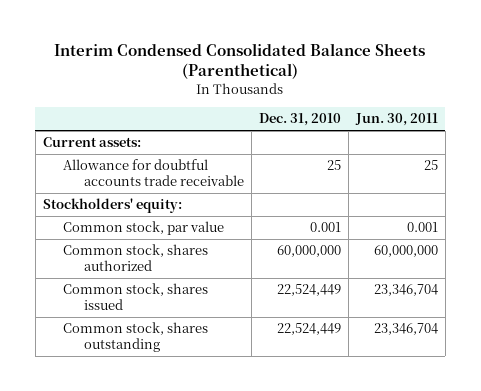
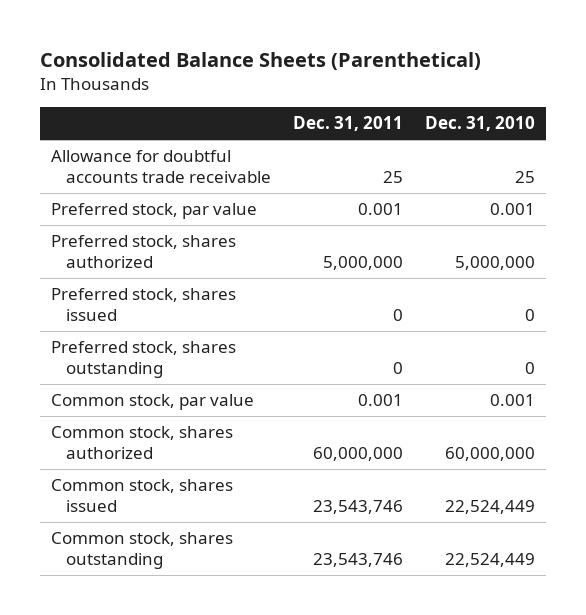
- Interim Condensed Consolidated Balance Sheets (Parenthetical)
+ Consolidated Balance Sheets (Parenthetical)
- | Dec. 31, 2010 | Jun. 30, 2011
+ | Dec. 31, 2011 | Dec. 31, 2010
- Current assets:
- Stockholders' equity:
+ Preferred stock, par value | 0.001 | 0.001
+ Preferred stock, shares authorized | 5,000,000 | 5,000,000
+ Preferred stock, shares issued | 0 | 0
+ Preferred stock, shares outstanding | 0 | 0

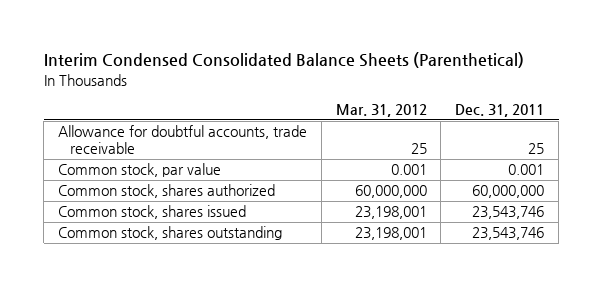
- Consolidated Balance Sheets (Parenthetical)
+ Interim Condensed Consolidated Balance Sheets (Parenthetical)
- | Dec. 31, 2011 | Dec. 31, 2010
+ | Mar. 31, 2012 | Dec. 31, 2011
- Allowance for doubtful accounts trade receivable | 25 | 25
- Preferred stock, par value | 0.001 | 0.001
- Preferred stock, shares authorized | 5,000,000 | 5,000,000
- Preferred stock, shares issued | 0 | 0
- Preferred stock, shares outstanding | 0 | 0
+ Allowance for doubtful accounts, trade receivable | 25 | 25

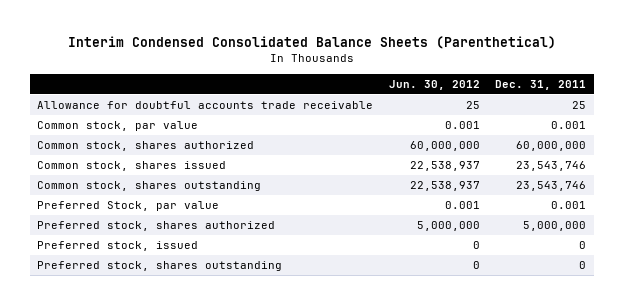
- | Mar. 31, 2012 | Dec. 31, 2011
+ | Jun. 30, 2012 | Dec. 31, 2011
- Allowance for doubtful accounts, trade receivable | 25 | 25
+ Allowance for doubtful accounts trade receivable | 25 | 25
+ Preferred Stock, par value | 0.001 | 0.001
+ Preferred stock, shares authorized | 5,000,000 | 5,000,000
+ Preferred stock, issued | 0 | 0
+ Preferred stock, shares outstanding | 0 | 0

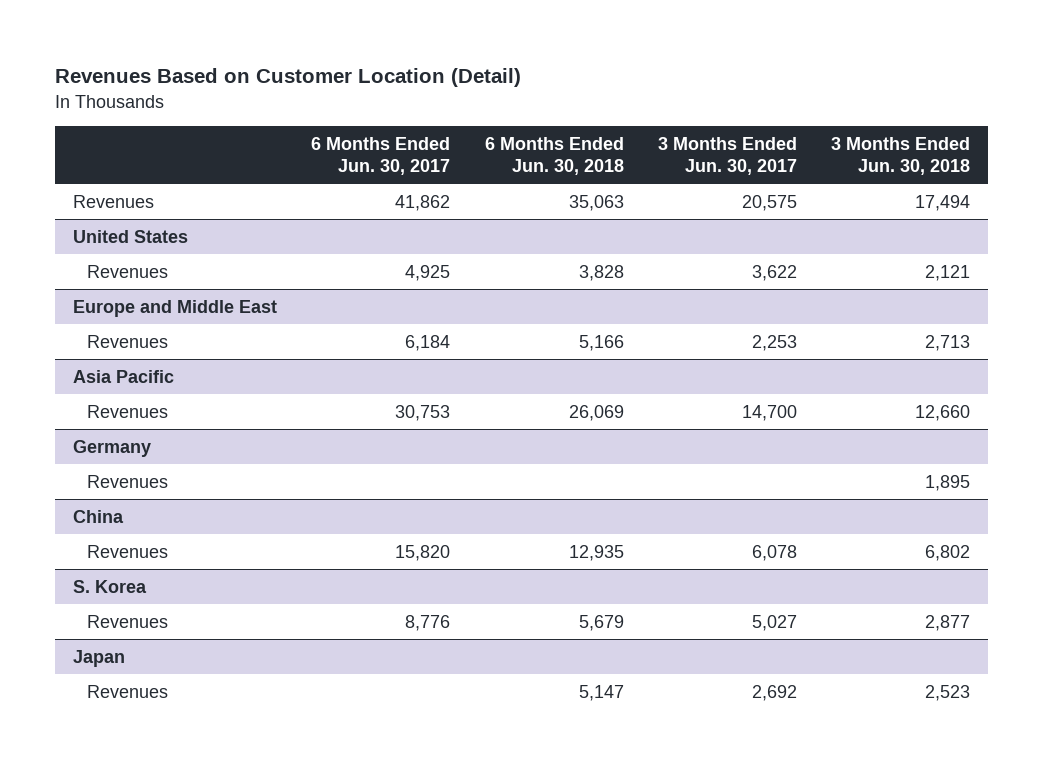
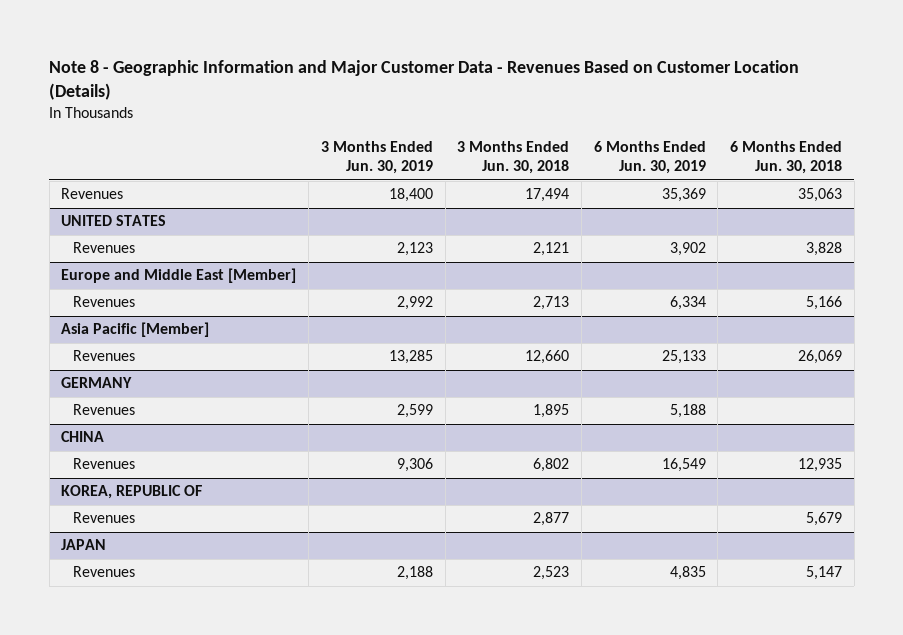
- Revenues Based on Customer Location (Detail)
+ Note 8 - Geographic Information and Major Customer Data - Revenues Based on Customer Location (Details)
- | 6 Months Ended Jun. 30, 2017 | 6 Months Ended Jun. 30, 2018 | 3 Months Ended Jun. 30, 2017 | 3 Months Ended Jun. 30, 2018
+ | 3 Months Ended Jun. 30, 2019 | 3 Months Ended Jun. 30, 2018 | 6 Months Ended Jun. 30, 2019 | 6 Months Ended Jun. 30, 2018
- United States
+ UNITED STATES
- Europe and Middle East
+ Europe and Middle East [Member]
- Asia Pacific
+ Asia Pacific [Member]
- Germany
+ GERMANY
- China
+ CHINA
- S. Korea
+ KOREA, REPUBLIC OF
- Japan
+ JAPAN

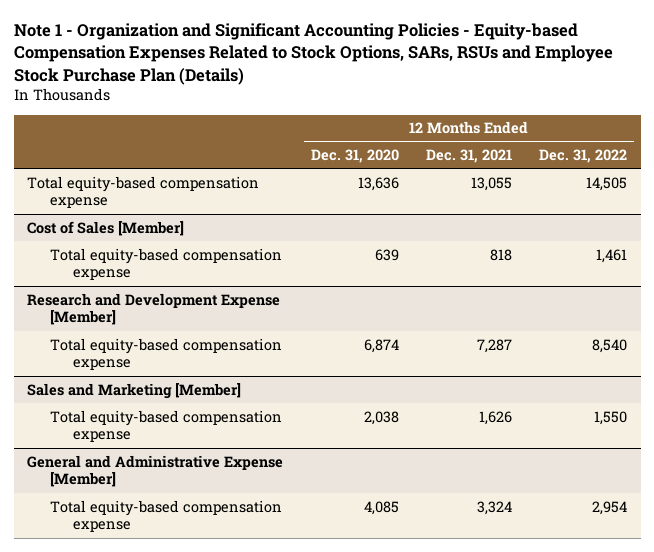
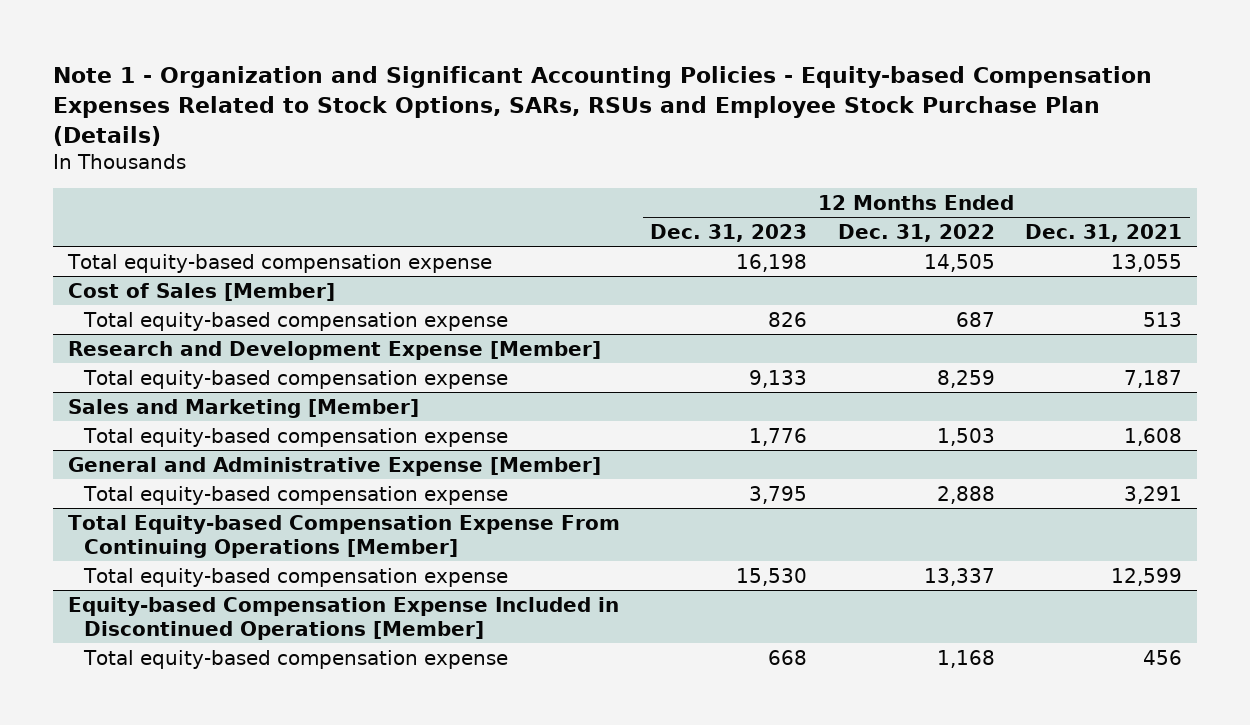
- | 12 Months Ended Dec. 31, 2020 | 12 Months Ended Dec. 31, 2021 | 12 Months Ended Dec. 31, 2022
+ | 12 Months Ended Dec. 31, 2023 | 12 Months Ended Dec. 31, 2022 | 12 Months Ended Dec. 31, 2021
@ Cost of Sales [Member]
- Total equity-based compensation expense | 639 | 818 | 1,461
+ Total equity-based compensation expense | 826 | 687 | 513
@ Research and Development Expense [Member]
- Total equity-based compensation expense | 6,874 | 7,287 | 8,540
+ Total equity-based compensation expense | 9,133 | 8,259 | 7,187
@ Sales and Marketing [Member]
- Total equity-based compensation expense | 2,038 | 1,626 | 1,550
+ Total equity-based compensation expense | 1,776 | 1,503 | 1,608
@ General and Administrative Expense [Member]
- Total equity-based compensation expense | 4,085 | 3,324 | 2,954
+ Total equity-based compensation expense | 3,795 | 2,888 | 3,291
+ Total Equity-based Compensation Expense From Continuing Operations [Member]
+ Total equity-based compensation expense | 15,530 | 13,337 | 12,599
+ Equity-based Compensation Expense Included in Discontinued Operations [Member]
+ Total equity-based compensation expense | 668 | 1,168 | 456

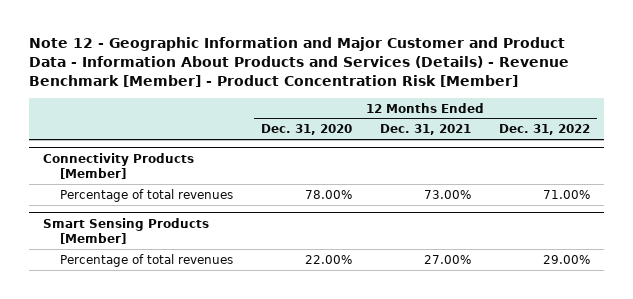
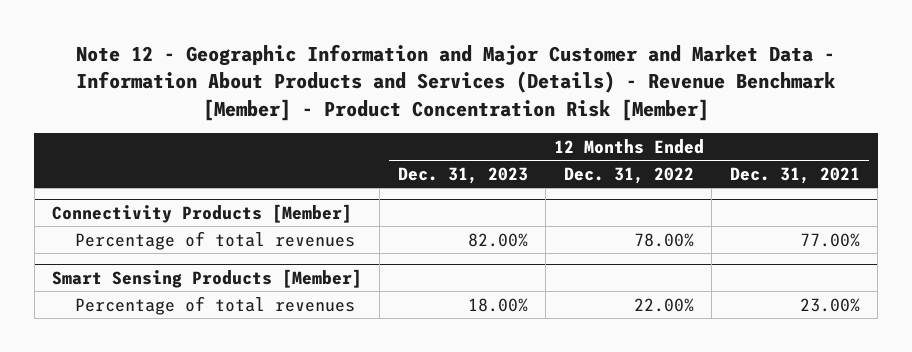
- Note 12 - Geographic Information and Major Customer and Product Data - Information About Products and Services (Details) - Revenue Benchmark [Member] - Product Concentration Risk [Member]
+ Note 12 - Geographic Information and Major Customer and Market Data - Information About Products and Services (Details) - Revenue Benchmark [Member] - Product Concentration Risk [Member]
- | 12 Months Ended Dec. 31, 2020 | 12 Months Ended Dec. 31, 2021 | 12 Months Ended Dec. 31, 2022
+ | 12 Months Ended Dec. 31, 2023 | 12 Months Ended Dec. 31, 2022 | 12 Months Ended Dec. 31, 2021
@ Connectivity Products [Member]
- Percentage of total revenues | 78.00% | 73.00% | 71.00%
+ Percentage of total revenues | 82.00% | 78.00% | 77.00%
@ Smart Sensing Products [Member]
- Percentage of total revenues | 22.00% | 27.00% | 29.00%
+ Percentage of total revenues | 18.00% | 22.00% | 23.00%

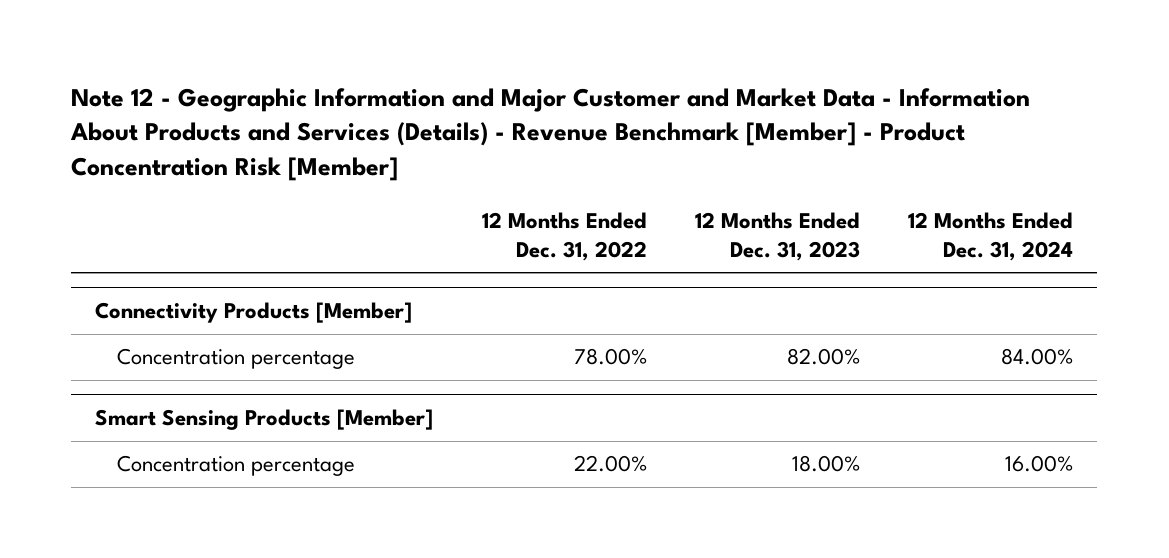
- | 12 Months Ended Dec. 31, 2023 | 12 Months Ended Dec. 31, 2022 | 12 Months Ended Dec. 31, 2021
+ | 12 Months Ended Dec. 31, 2022 | 12 Months Ended Dec. 31, 2023 | 12 Months Ended Dec. 31, 2024
@ Connectivity Products [Member]
- Percentage of total revenues | 82.00% | 78.00% | 77.00%
+ Concentration percentage | 78.00% | 82.00% | 84.00%
@ Smart Sensing Products [Member]
- Percentage of total revenues | 18.00% | 22.00% | 23.00%
+ Concentration percentage | 22.00% | 18.00% | 16.00%

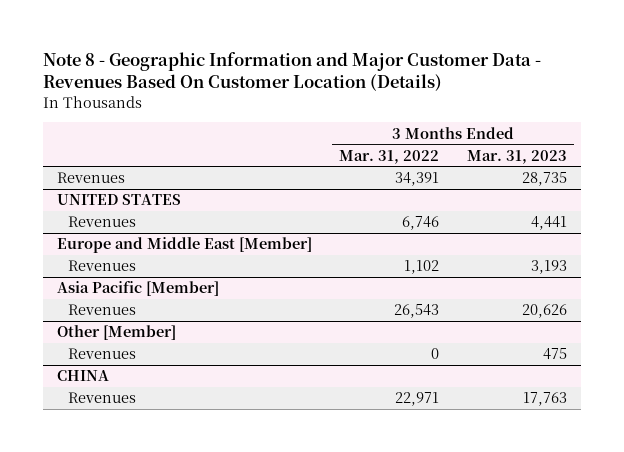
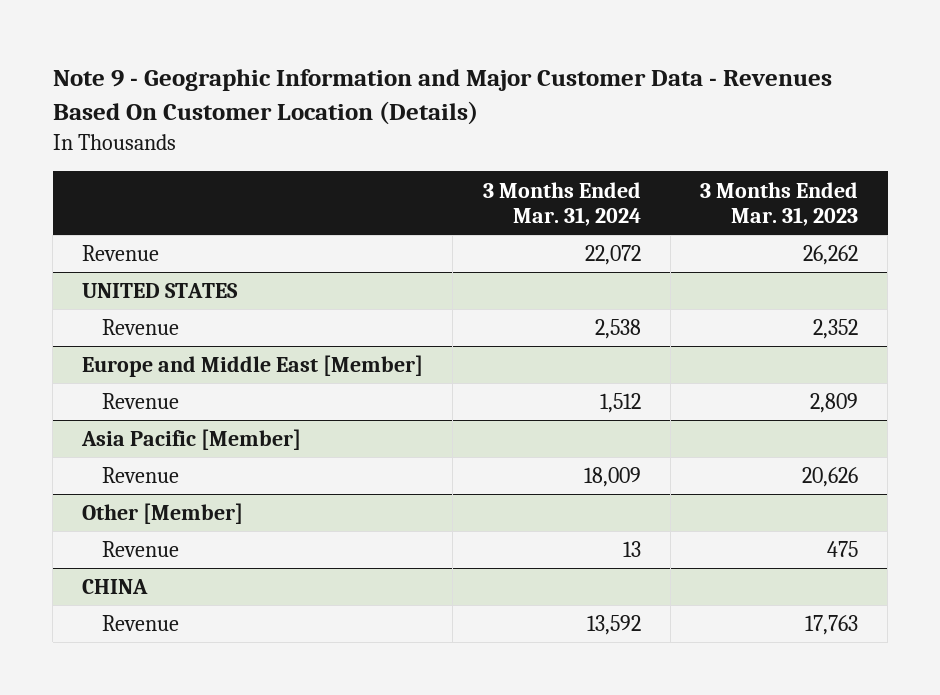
- Note 8 - Geographic Information and Major Customer Data - Revenues Based On Customer Location (Details)
+ Note 9 - Geographic Information and Major Customer Data - Revenues Based On Customer Location (Details)
- | 3 Months Ended Mar. 31, 2022 | 3 Months Ended Mar. 31, 2023
+ | 3 Months Ended Mar. 31, 2024 | 3 Months Ended Mar. 31, 2023
- Revenues | 34,391 | 28,735
+ Revenue | 22,072 | 26,262
@ UNITED STATES
- Revenues | 6,746 | 4,441
+ Revenue | 2,538 | 2,352
@ Europe and Middle East [Member]
- Revenues | 1,102 | 3,193
+ Revenue | 1,512 | 2,809
@ Asia Pacific [Member]
- Revenues | 26,543 | 20,626
+ Revenue | 18,009 | 20,626
@ Other [Member]
- Revenues | 0 | 475
+ Revenue | 13 | 475
@ CHINA
- Revenues | 22,971 | 17,763
+ Revenue | 13,592 | 17,763

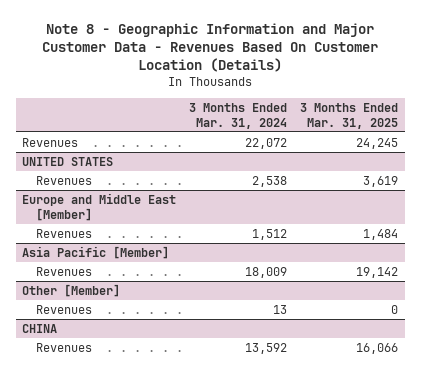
- Note 9 - Geographic Information and Major Customer Data - Revenues Based On Customer Location (Details)
+ Note 8 - Geographic Information and Major Customer Data - Revenues Based On Customer Location (Details)
- | 3 Months Ended Mar. 31, 2024 | 3 Months Ended Mar. 31, 2023
+ | 3 Months Ended Mar. 31, 2024 | 3 Months Ended Mar. 31, 2025
- Revenue | 22,072 | 26,262
+ Revenues | 22,072 | 24,245
@ UNITED STATES
- Revenue | 2,538 | 2,352
+ Revenues | 2,538 | 3,619
@ Europe and Middle East [Member]
- Revenue | 1,512 | 2,809
+ Revenues | 1,512 | 1,484
@ Asia Pacific [Member]
- Revenue | 18,009 | 20,626
+ Revenues | 18,009 | 19,142
@ Other [Member]
- Revenue | 13 | 475
+ Revenues | 13 | 0
@ CHINA
- Revenue | 13,592 | 17,763
+ Revenues | 13,592 | 16,066

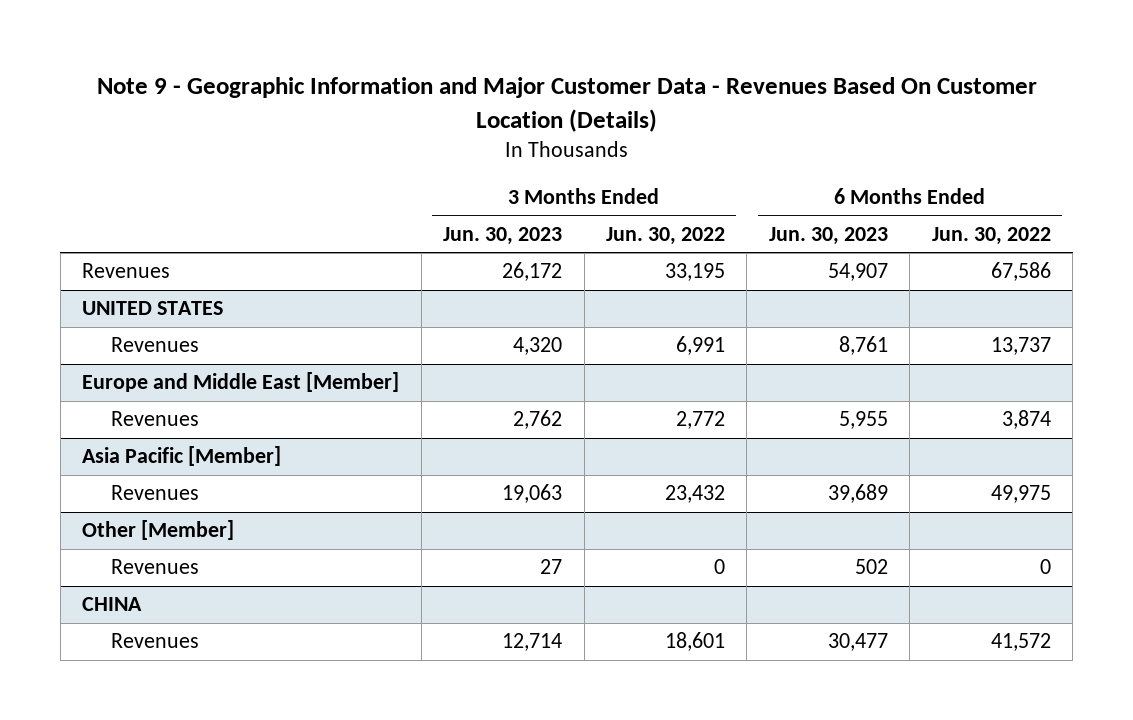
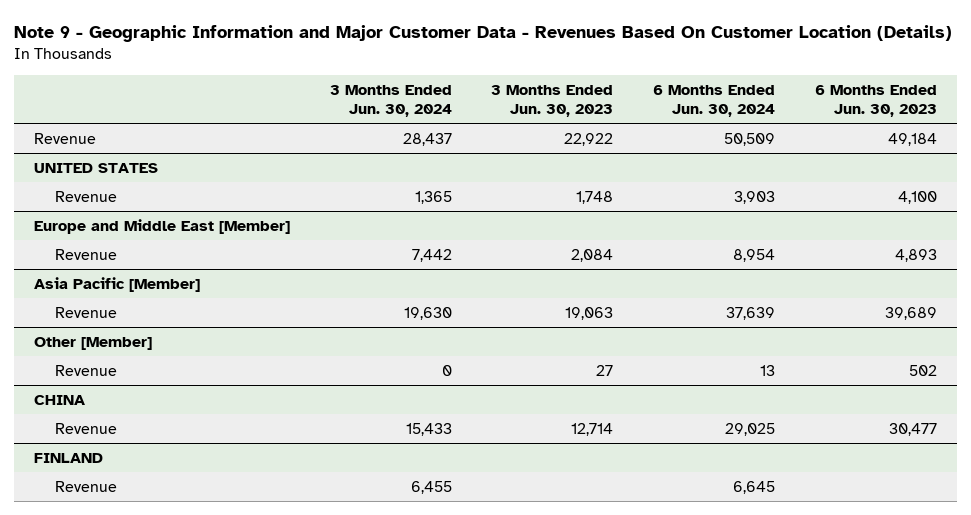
- | 3 Months Ended Jun. 30, 2023 | 3 Months Ended Jun. 30, 2022 | 6 Months Ended Jun. 30, 2023 | 6 Months Ended Jun. 30, 2022
+ | 3 Months Ended Jun. 30, 2024 | 3 Months Ended Jun. 30, 2023 | 6 Months Ended Jun. 30, 2024 | 6 Months Ended Jun. 30, 2023
- Revenues | 26,172 | 33,195 | 54,907 | 67,586
+ Revenue | 28,437 | 22,922 | 50,509 | 49,184
@ UNITED STATES
- Revenues | 4,320 | 6,991 | 8,761 | 13,737
+ Revenue | 1,365 | 1,748 | 3,903 | 4,100
@ Europe and Middle East [Member]
- Revenues | 2,762 | 2,772 | 5,955 | 3,874
+ Revenue | 7,442 | 2,084 | 8,954 | 4,893
@ Asia Pacific [Member]
- Revenues | 19,063 | 23,432 | 39,689 | 49,975
+ Revenue | 19,630 | 19,063 | 37,639 | 39,689
@ Other [Member]
- Revenues | 27 | 0 | 502 | 0
+ Revenue | 0 | 27 | 13 | 502
@ CHINA
- Revenues | 12,714 | 18,601 | 30,477 | 41,572
+ Revenue | 15,433 | 12,714 | 29,025 | 30,477
+ FINLAND
+ Revenue | 6,455 | | 6,645 |

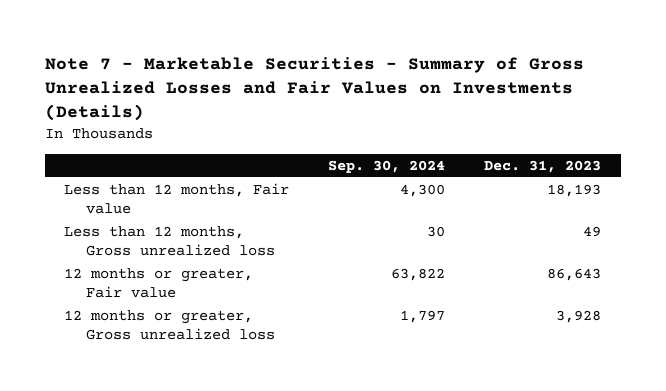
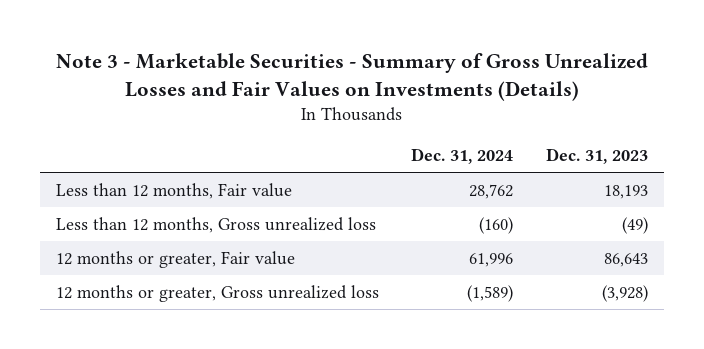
- Note 7 - Marketable Securities - Summary of Gross Unrealized Losses and Fair Values on Investments (Details)
+ Note 3 - Marketable Securities - Summary of Gross Unrealized Losses and Fair Values on Investments (Details)
- | Sep. 30, 2024 | Dec. 31, 2023
+ | Dec. 31, 2024 | Dec. 31, 2023
- Less than 12 months, Gross unrealized loss | 30 | 49
+ Less than 12 months, Gross unrealized loss | (160) | (49)
- 12 months or greater, Gross unrealized loss | 1,797 | 3,928
+ 12 months or greater, Gross unrealized loss | (1,589) | (3,928)

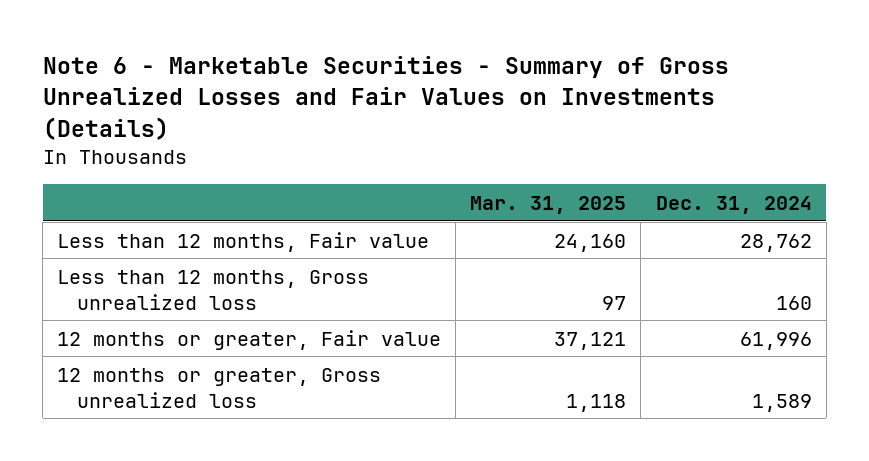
- Note 3 - Marketable Securities - Summary of Gross Unrealized Losses and Fair Values on Investments (Details)
+ Note 6 - Marketable Securities - Summary of Gross Unrealized Losses and Fair Values on Investments (Details)
- | Dec. 31, 2024 | Dec. 31, 2023
+ | Mar. 31, 2025 | Dec. 31, 2024
- Less than 12 months, Gross unrealized loss | (160) | (49)
+ Less than 12 months, Gross unrealized loss | 97 | 160
- 12 months or greater, Gross unrealized loss | (1,589) | (3,928)
+ 12 months or greater, Gross unrealized loss | 1,118 | 1,589

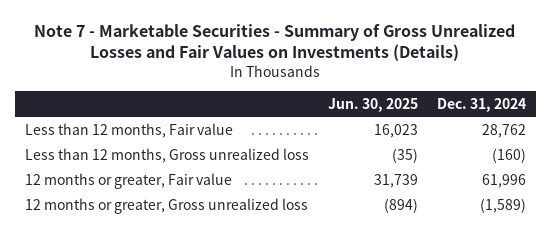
- Note 6 - Marketable Securities - Summary of Gross Unrealized Losses and Fair Values on Investments (Details)
+ Note 7 - Marketable Securities - Summary of Gross Unrealized Losses and Fair Values on Investments (Details)
- | Mar. 31, 2025 | Dec. 31, 2024
+ | Jun. 30, 2025 | Dec. 31, 2024
- Less than 12 months, Gross unrealized loss | 97 | 160
+ Less than 12 months, Gross unrealized loss | (35) | (160)
- 12 months or greater, Gross unrealized loss | 1,118 | 1,589
+ 12 months or greater, Gross unrealized loss | (894) | (1,589)

